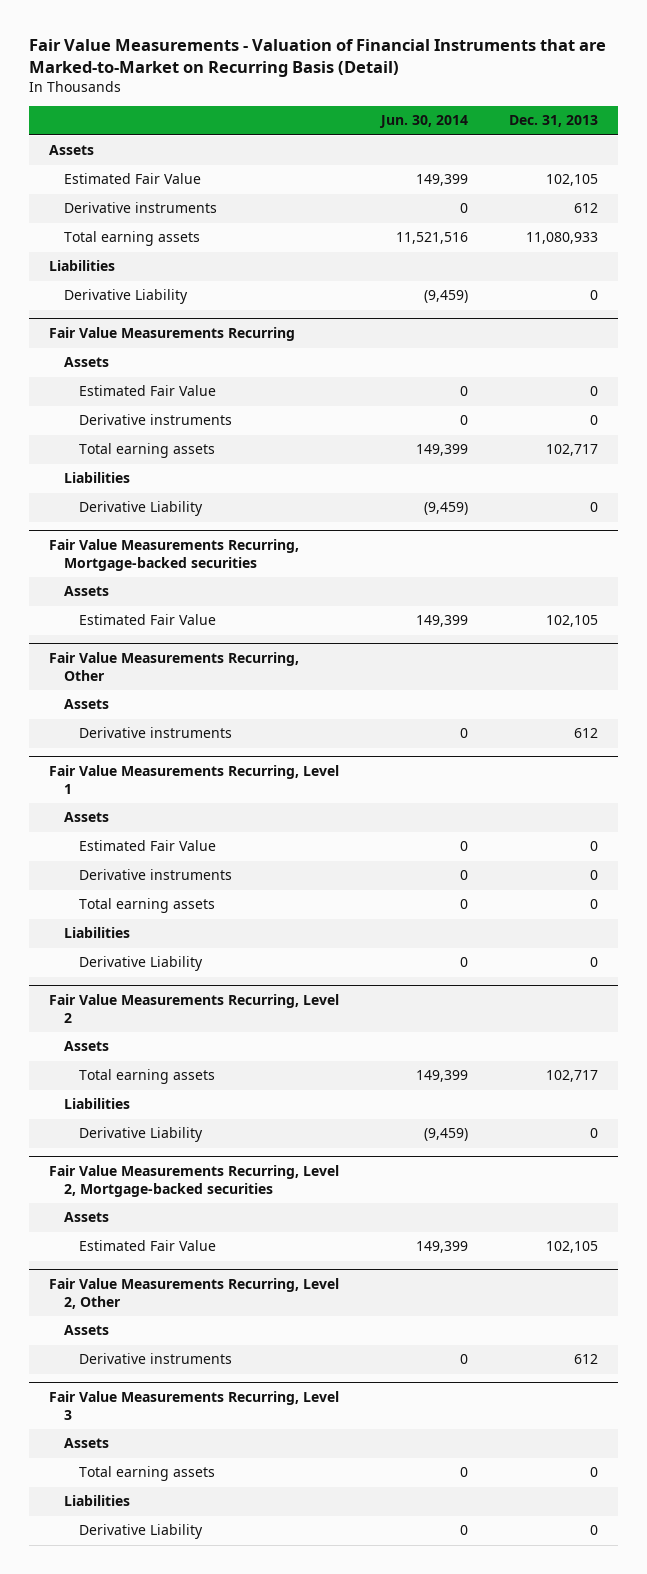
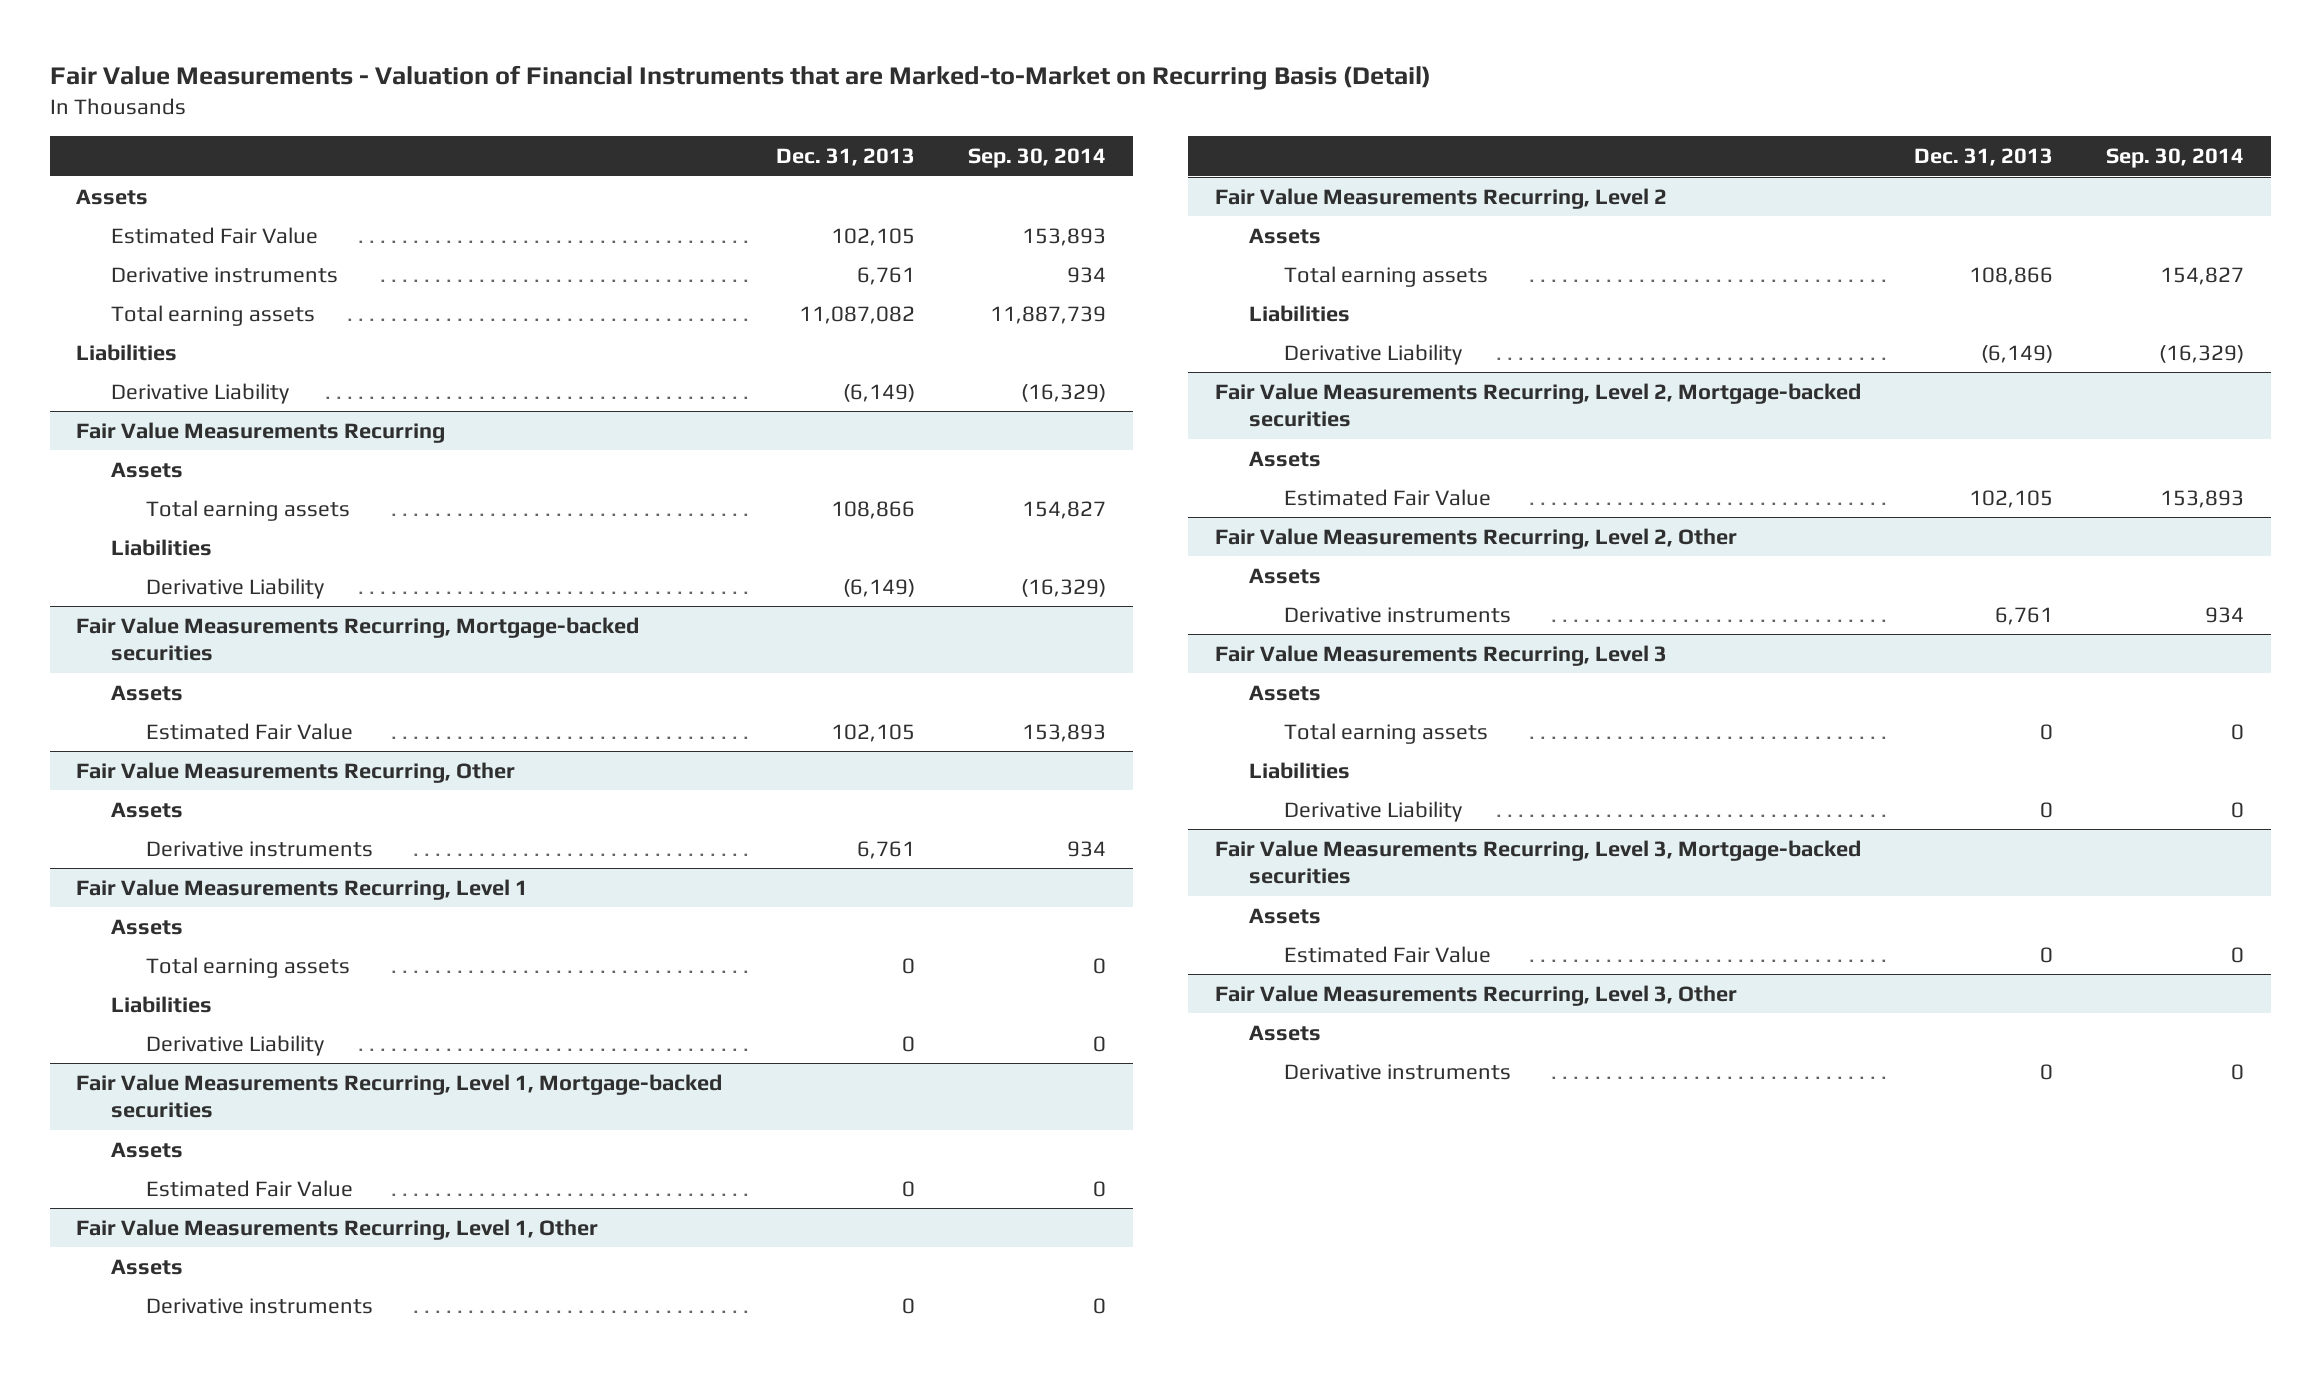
- | Jun. 30, 2014 | Dec. 31, 2013
+ | Dec. 31, 2013 | Sep. 30, 2014
- Derivative instruments | 0 | 612
- Total earning assets | 11,521,516 | 11,080,933
+ Derivative instruments | 6,761 | 934
+ Total earning assets | 11,087,082 | 11,887,739
- Derivative Liability | (9,459) | 0
+ Derivative Liability | (6,149) | (16,329)
@ Fair Value Measurements Recurring
- Estimated Fair Value | 0 | 0
- Derivative instruments | 0 | 0
- Total earning assets | 149,399 | 102,717
+ Total earning assets | 108,866 | 154,827
- Derivative Liability | (9,459) | 0
+ Derivative Liability | (6,149) | (16,329)
@ Fair Value Measurements Recurring, Other
- Derivative instruments | 0 | 612
+ Derivative instruments | 6,761 | 934
@ Fair Value Measurements Recurring, Level 1
- Estimated Fair Value | 0 | 0
- Derivative instruments | 0 | 0
+ Fair Value Measurements Recurring, Level 1, Mortgage-backed securities
+ Assets
+ Estimated Fair Value | 0 | 0
+ Fair Value Measurements Recurring, Level 1, Other
+ Assets
+ Derivative instruments | 0 | 0
@ Fair Value Measurements Recurring, Level 2
- Total earning assets | 149,399 | 102,717
+ Total earning assets | 108,866 | 154,827
- Derivative Liability | (9,459) | 0
+ Derivative Liability | (6,149) | (16,329)
@ Fair Value Measurements Recurring, Level 2, Other
- Derivative instruments | 0 | 612
+ Derivative instruments | 6,761 | 934
+ Fair Value Measurements Recurring, Level 3, Mortgage-backed securities
+ Assets
+ Estimated Fair Value | 0 | 0
+ Fair Value Measurements Recurring, Level 3, Other
+ Assets
+ Derivative instruments | 0 | 0

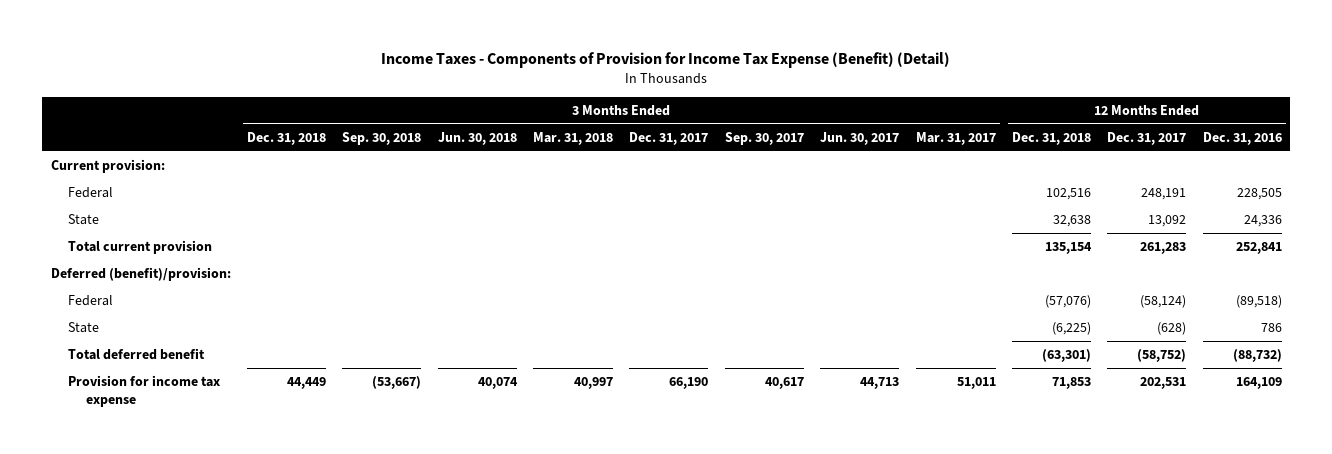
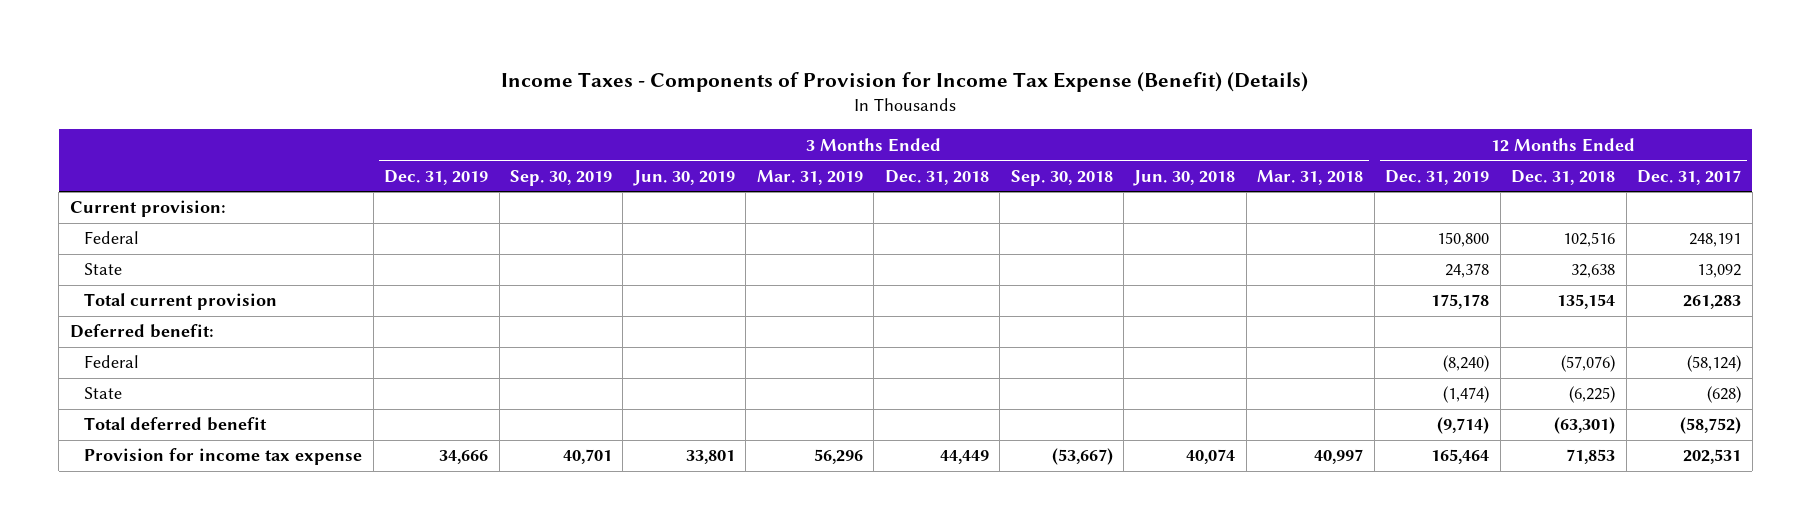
- Income Taxes - Components of Provision for Income Tax Expense (Benefit) (Detail)
+ Income Taxes - Components of Provision for Income Tax Expense (Benefit) (Details)
- | 3 Months Ended Dec. 31, 2018 | 3 Months Ended Sep. 30, 2018 | 3 Months Ended Jun. 30, 2018 | 3 Months Ended Mar. 31, 2018 | 3 Months Ended Dec. 31, 2017 | 3 Months Ended Sep. 30, 2017 | 3 Months Ended Jun. 30, 2017 | 3 Months Ended Mar. 31, 2017 | 12 Months Ended Dec. 31, 2018 | 12 Months Ended Dec. 31, 2017 | 12 Months Ended Dec. 31, 2016
+ | 3 Months Ended Dec. 31, 2019 | 3 Months Ended Sep. 30, 2019 | 3 Months Ended Jun. 30, 2019 | 3 Months Ended Mar. 31, 2019 | 3 Months Ended Dec. 31, 2018 | 3 Months Ended Sep. 30, 2018 | 3 Months Ended Jun. 30, 2018 | 3 Months Ended Mar. 31, 2018 | 12 Months Ended Dec. 31, 2019 | 12 Months Ended Dec. 31, 2018 | 12 Months Ended Dec. 31, 2017
- Deferred (benefit)/provision:
+ Deferred benefit:

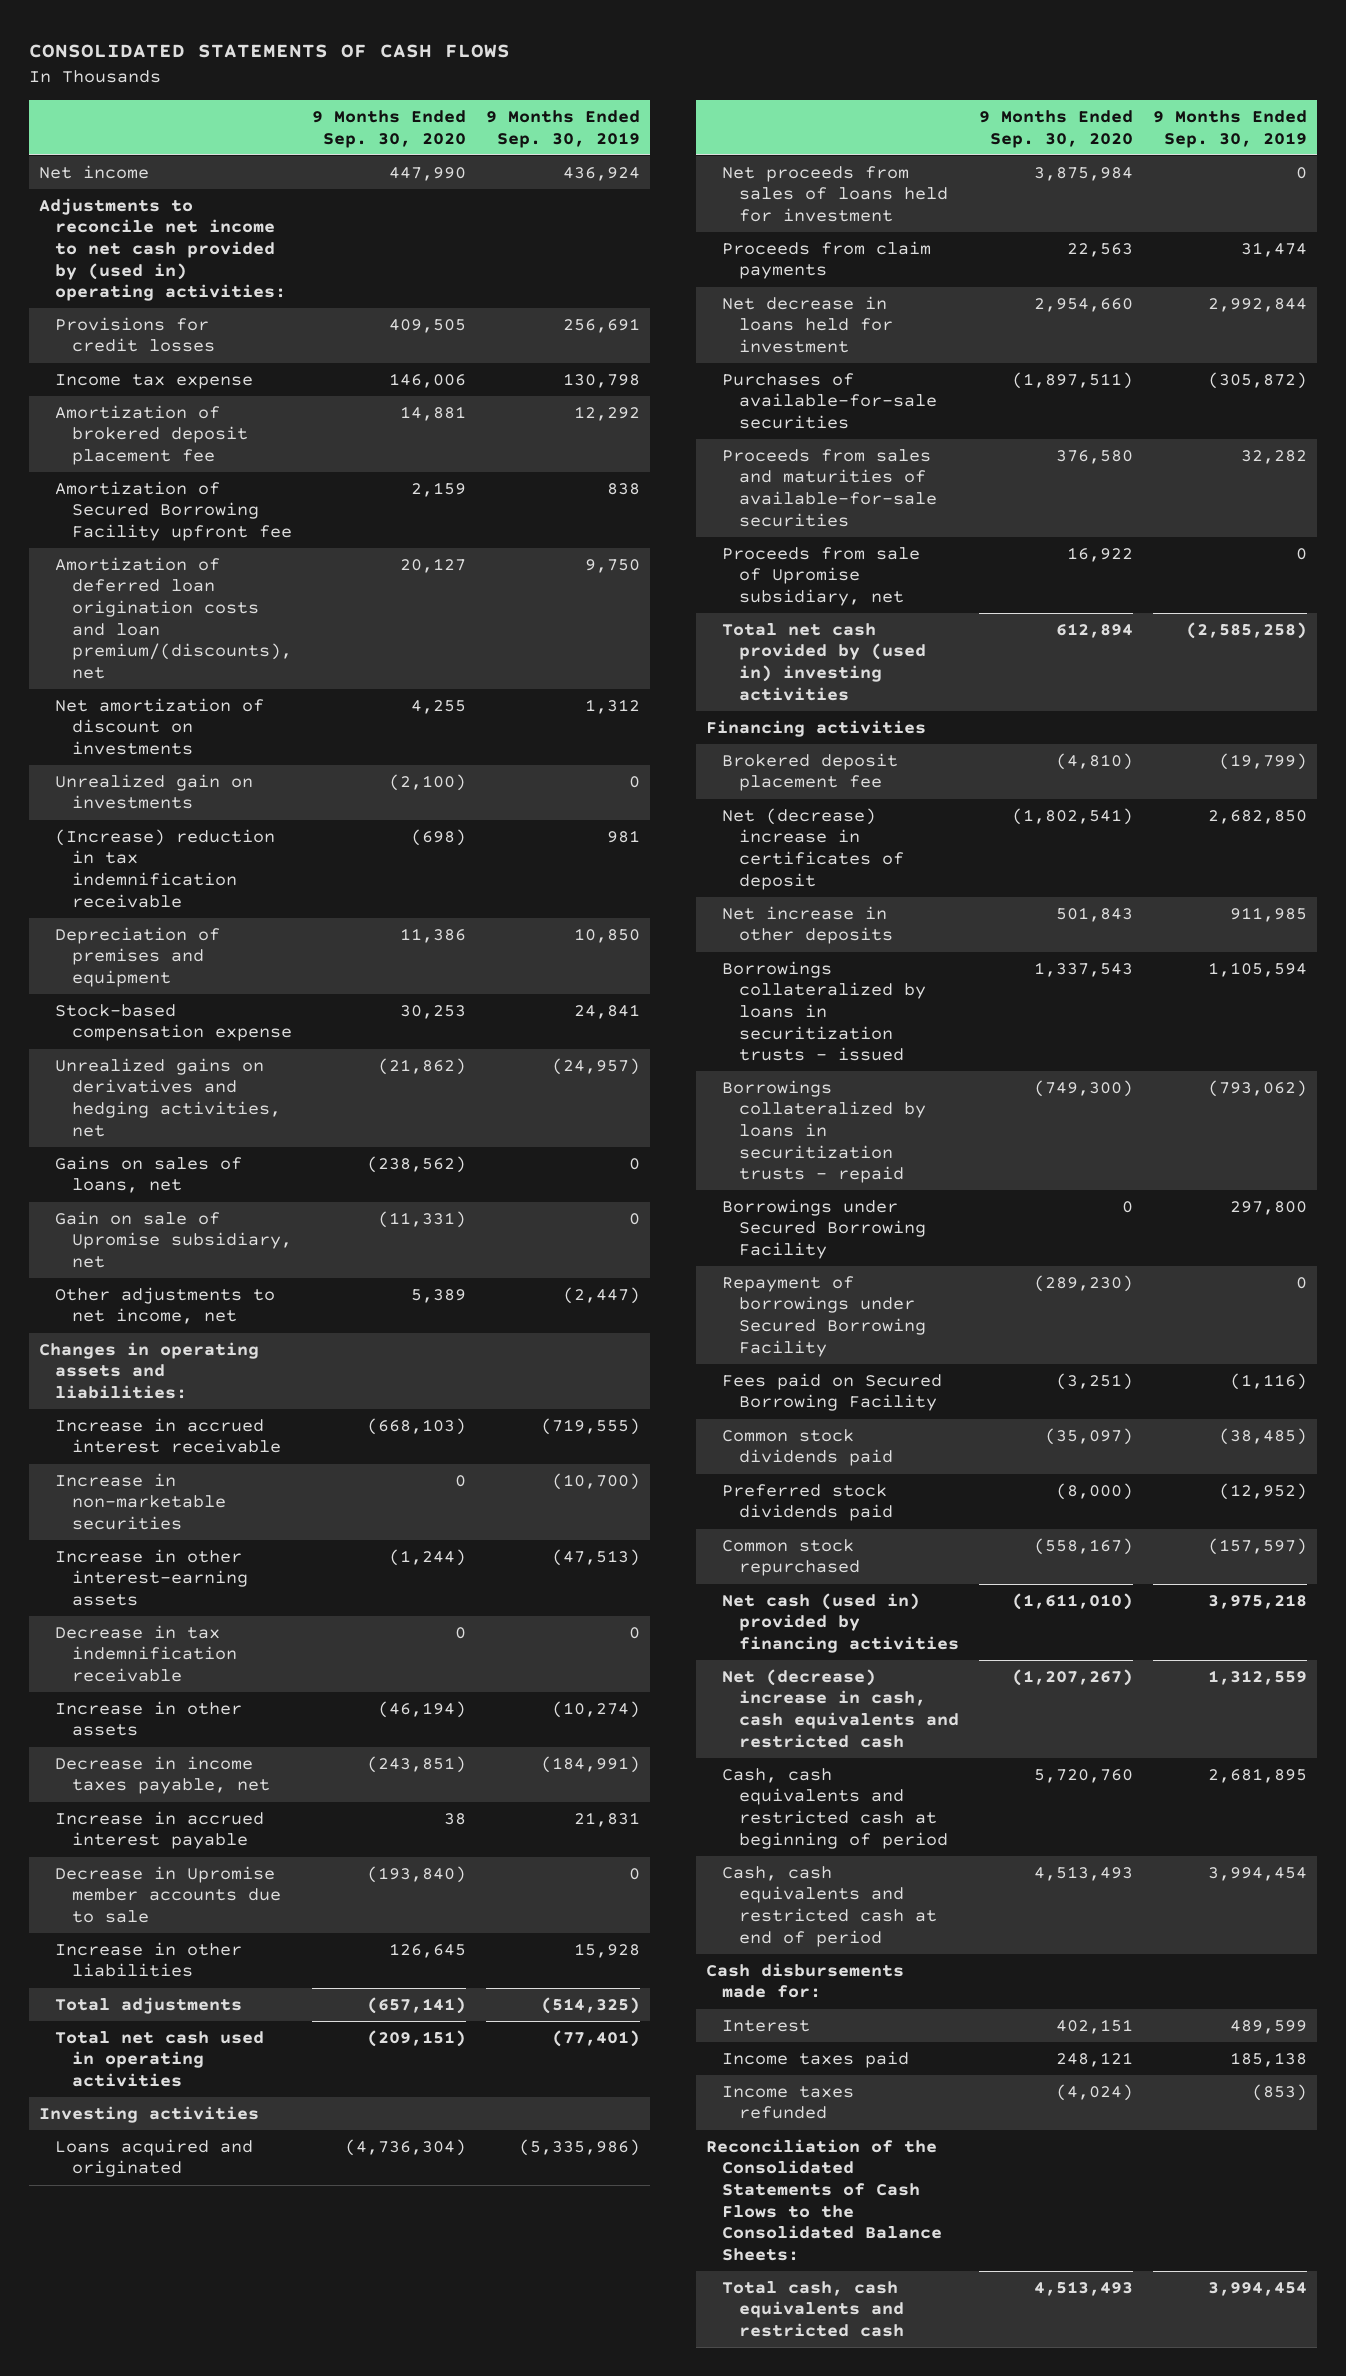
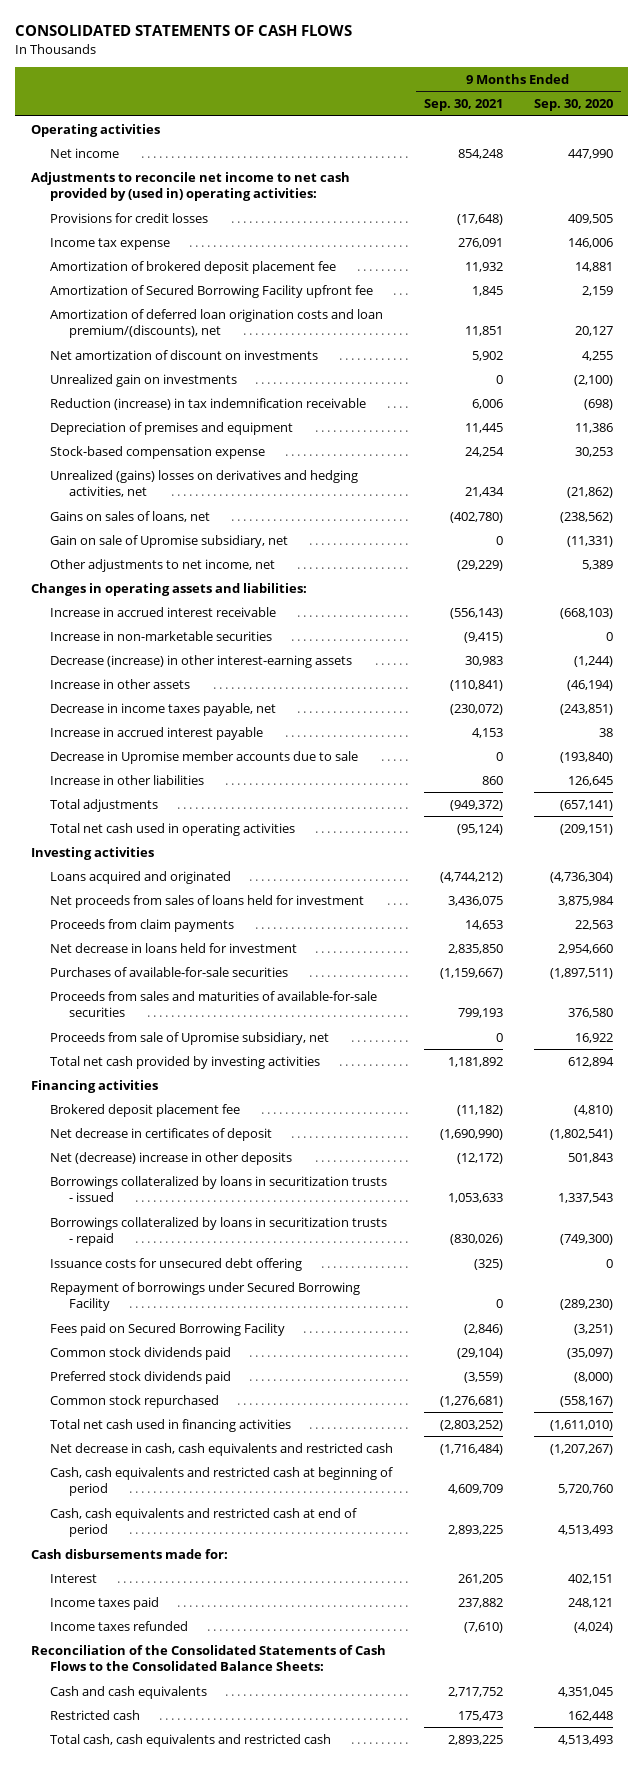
- | 9 Months Ended Sep. 30, 2020 | 9 Months Ended Sep. 30, 2019
+ | 9 Months Ended Sep. 30, 2021 | 9 Months Ended Sep. 30, 2020
+ Operating activities
- (Increase) reduction in tax indemnification receivable | (698) | 981
+ Reduction (increase) in tax indemnification receivable | 6,006 | (698)
- Unrealized gains on derivatives and hedging activities, net | (21,862) | (24,957)
+ Unrealized (gains) losses on derivatives and hedging activities, net | 21,434 | (21,862)
- Increase in other interest-earning assets | (1,244) | (47,513)
- Decrease in tax indemnification receivable | 0 | 0
+ Decrease (increase) in other interest-earning assets | 30,983 | (1,244)
- Total net cash provided by (used in) investing activities | 612,894 | (2,585,258)
+ Total net cash provided by investing activities | 1,181,892 | 612,894
- Net (decrease) increase in certificates of deposit | (1,802,541) | 2,682,850
- Net increase in other deposits | 501,843 | 911,985
+ Net decrease in certificates of deposit | (1,690,990) | (1,802,541)
+ Net (decrease) increase in other deposits | (12,172) | 501,843
- Borrowings under Secured Borrowing Facility | 0 | 297,800
+ Issuance costs for unsecured debt offering | (325) | 0
- Net cash (used in) provided by financing activities | (1,611,010) | 3,975,218
- Net (decrease) increase in cash, cash equivalents and restricted cash | (1,207,267) | 1,312,559
+ Total net cash used in financing activities | (2,803,252) | (1,611,010)
+ Net decrease in cash, cash equivalents and restricted cash | (1,716,484) | (1,207,267)
+ Cash and cash equivalents | 2,717,752 | 4,351,045
+ Restricted cash | 175,473 | 162,448

